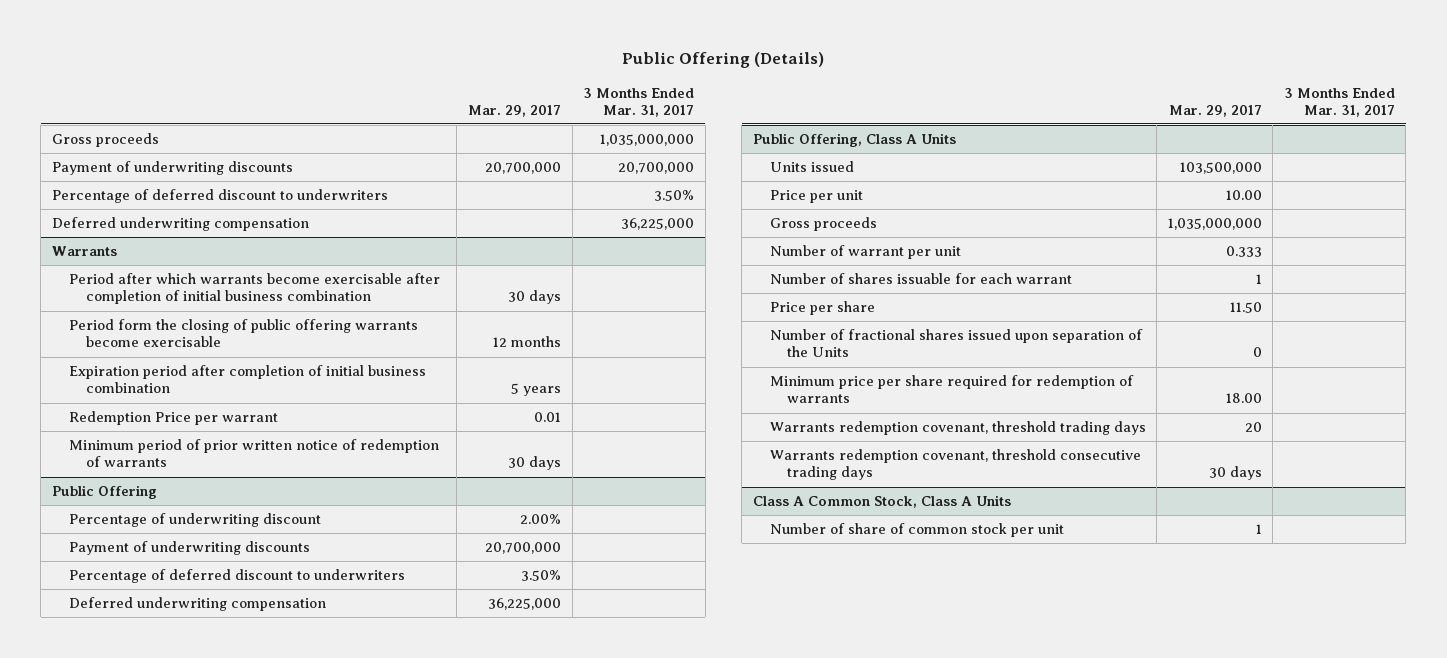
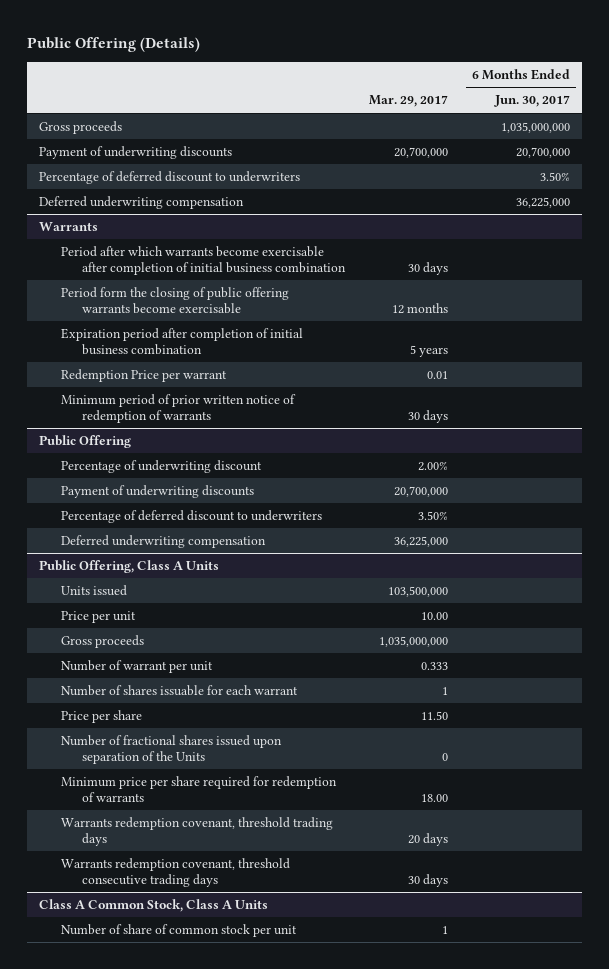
- | Mar. 29, 2017 | 3 Months Ended Mar. 31, 2017
+ | Mar. 29, 2017 | 6 Months Ended Jun. 30, 2017
@ Public Offering, Class A Units
- Warrants redemption covenant, threshold trading days | 20 |
+ Warrants redemption covenant, threshold trading days | 20 days |

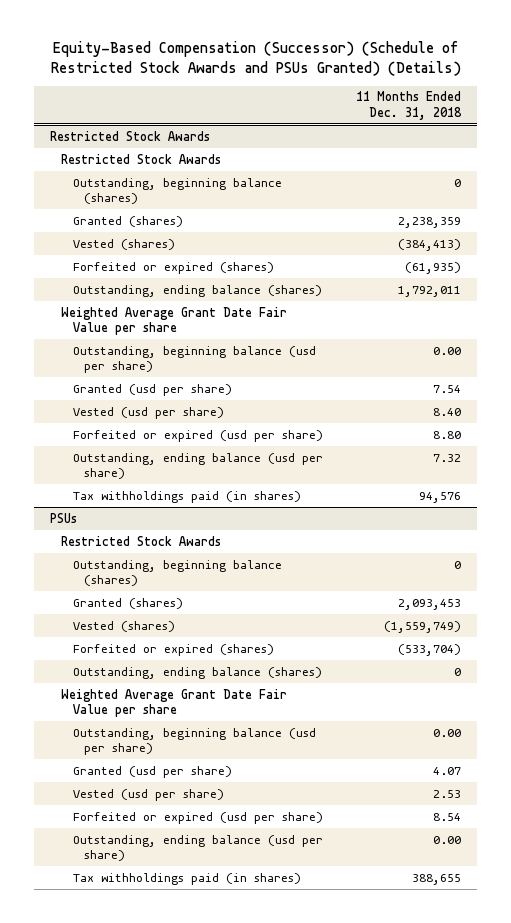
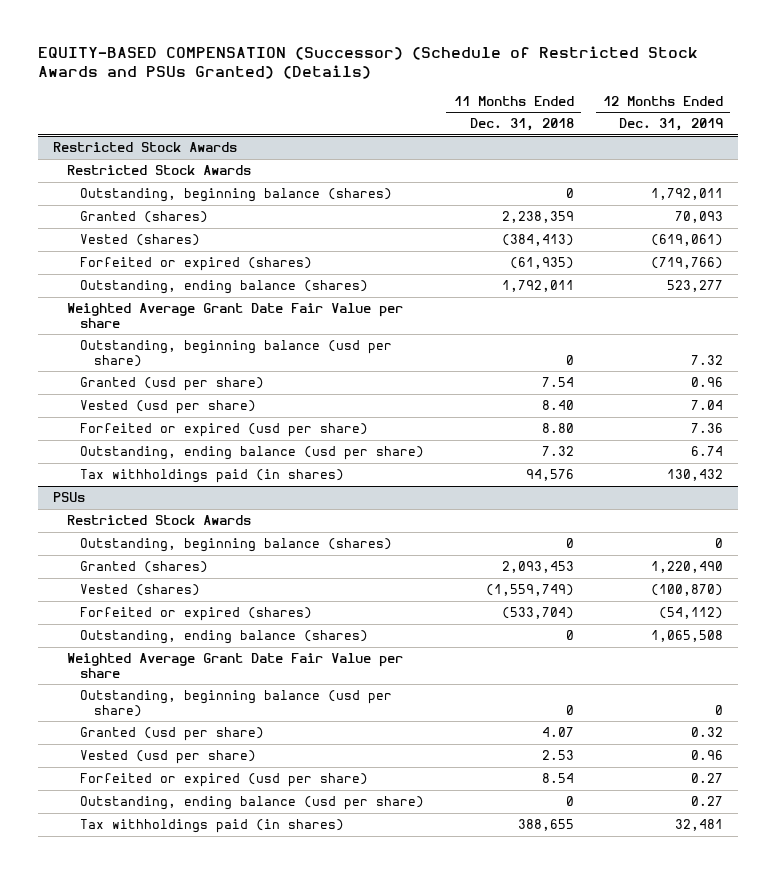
- Equity-Based Compensation (Successor) (Schedule of Restricted Stock Awards and PSUs Granted) (Details)
+ EQUITY-BASED COMPENSATION (Successor) (Schedule of Restricted Stock Awards and PSUs Granted) (Details)
- | 11 Months Ended Dec. 31, 2018
+ | 11 Months Ended Dec. 31, 2018 | 12 Months Ended Dec. 31, 2019
@ Restricted Stock Awards
- Outstanding, beginning balance (usd per share) | 0.00
+ Outstanding, beginning balance (usd per share) | 0 | 7.32
@ PSUs
- Outstanding, beginning balance (usd per share) | 0.00
+ Outstanding, beginning balance (usd per share) | 0 | 0
- Outstanding, ending balance (usd per share) | 0.00
+ Outstanding, ending balance (usd per share) | 0 | 0.27

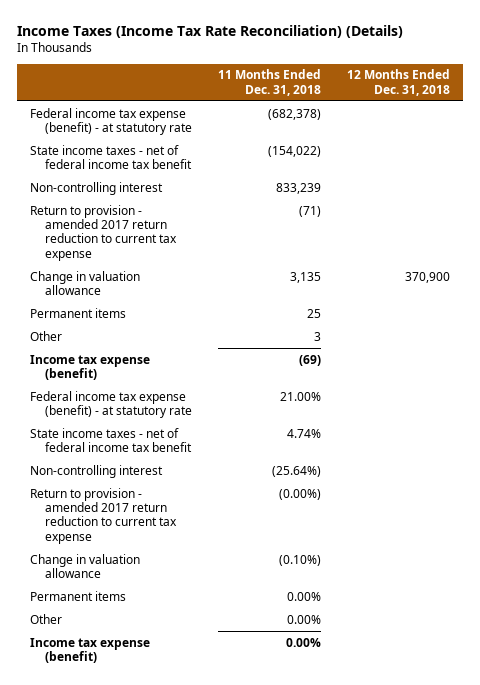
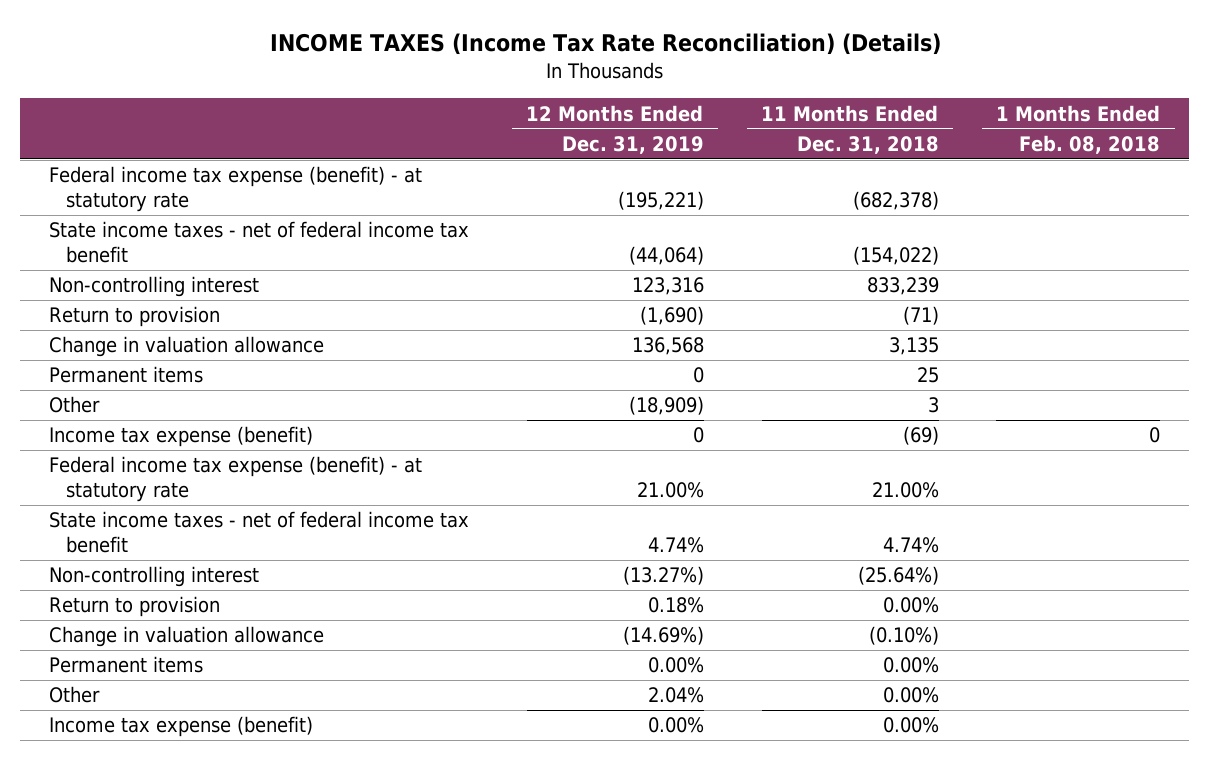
- Income Taxes (Income Tax Rate Reconciliation) (Details)
+ INCOME TAXES (Income Tax Rate Reconciliation) (Details)
- | 11 Months Ended Dec. 31, 2018 | 12 Months Ended Dec. 31, 2018
+ | 12 Months Ended Dec. 31, 2019 | 11 Months Ended Dec. 31, 2018 | 1 Months Ended Feb. 08, 2018
- Return to provision - amended 2017 return reduction to current tax expense | (71) |
+ Return to provision | (1,690) | (71) |
- Return to provision - amended 2017 return reduction to current tax expense | (0.00%) |
+ Return to provision | 0.18% | 0.00% |

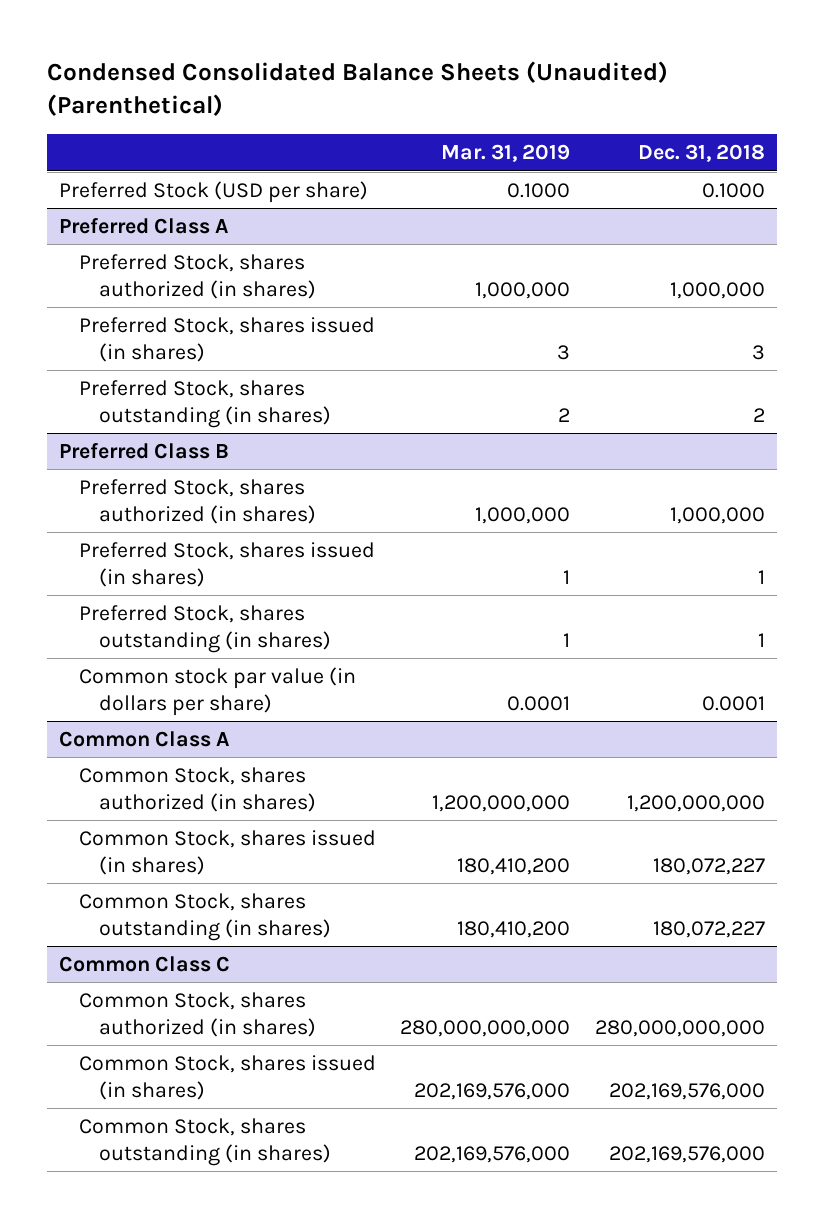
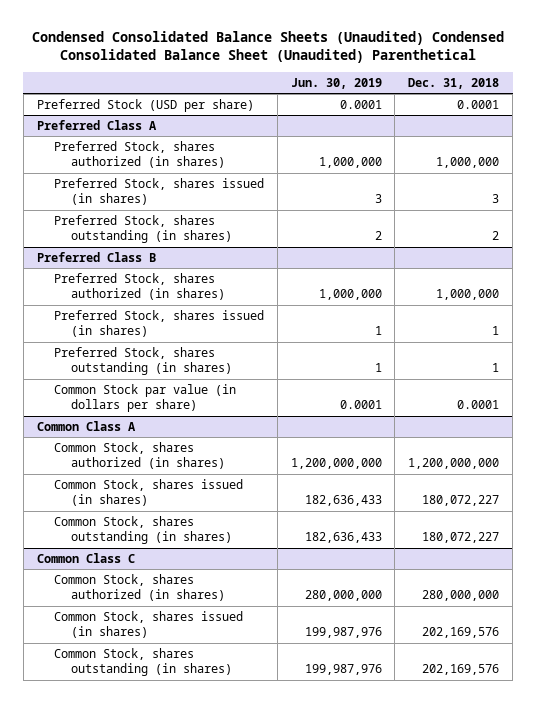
- Condensed Consolidated Balance Sheets (Unaudited) (Parenthetical)
+ Condensed Consolidated Balance Sheets (Unaudited) Condensed Consolidated Balance Sheet (Unaudited) Parenthetical
- | Mar. 31, 2019 | Dec. 31, 2018
+ | Jun. 30, 2019 | Dec. 31, 2018
- Preferred Stock (USD per share) | 0.1000 | 0.1000
+ Preferred Stock (USD per share) | 0.0001 | 0.0001
@ Preferred Class B
- Common stock par value (in dollars per share) | 0.0001 | 0.0001
+ Common Stock par value (in dollars per share) | 0.0001 | 0.0001
@ Common Class C
- Common Stock, shares authorized (in shares) | 280,000,000,000 | 280,000,000,000
- Common Stock, shares issued (in shares) | 202,169,576,000 | 202,169,576,000
- Common Stock, shares outstanding (in shares) | 202,169,576,000 | 202,169,576,000
+ Common Stock, shares authorized (in shares) | 280,000,000 | 280,000,000
+ Common Stock, shares issued (in shares) | 199,987,976 | 202,169,576
+ Common Stock, shares outstanding (in shares) | 199,987,976 | 202,169,576

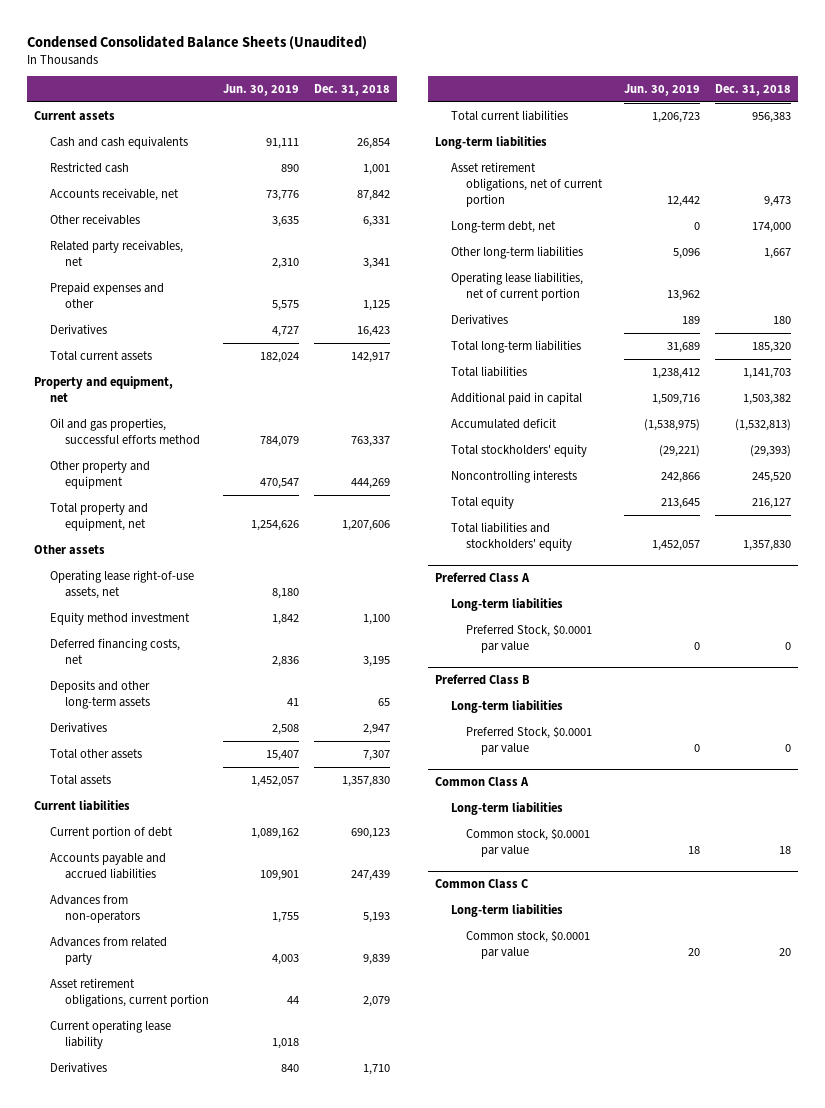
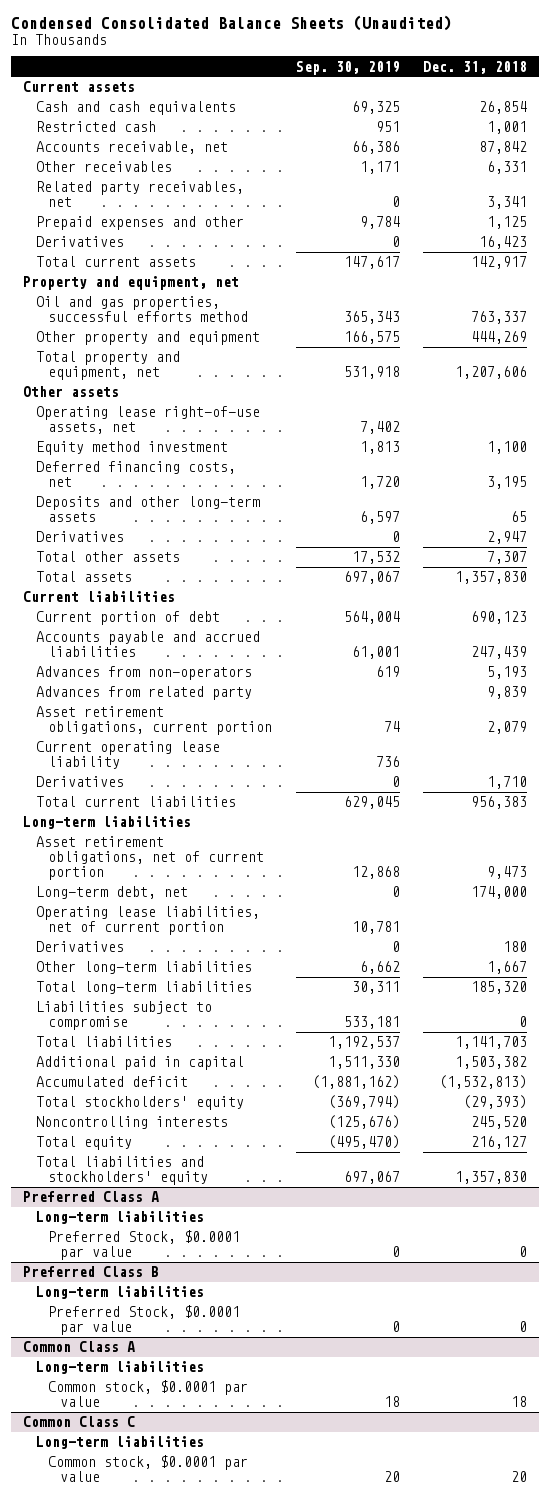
- | Jun. 30, 2019 | Dec. 31, 2018
+ | Sep. 30, 2019 | Dec. 31, 2018
moved down: Other long-term liabilities | 6,662 | 1,667
+ Liabilities subject to compromise | 533,181 | 0

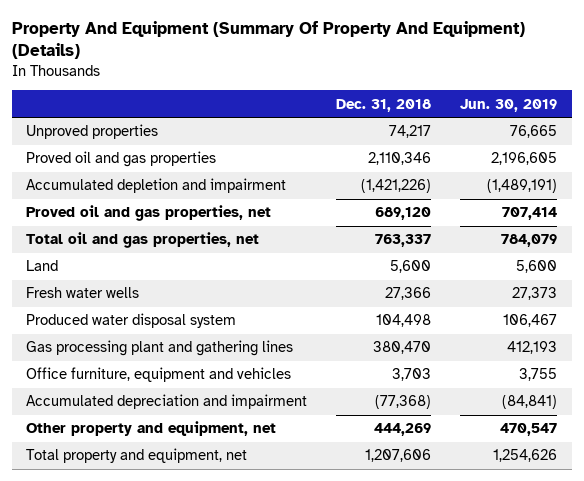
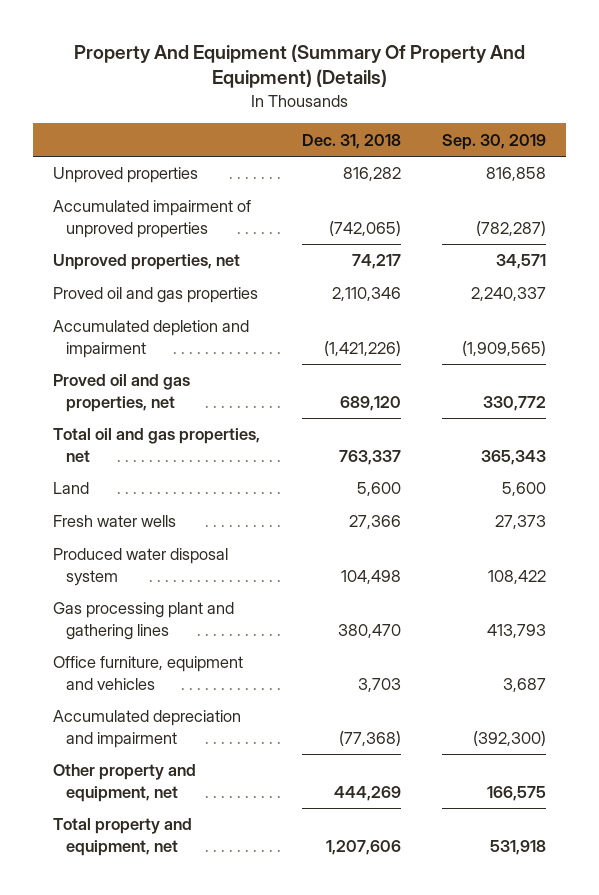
- | Dec. 31, 2018 | Jun. 30, 2019
+ | Dec. 31, 2018 | Sep. 30, 2019
- Unproved properties | 74,217 | 76,665
+ Unproved properties | 816,282 | 816,858
+ Accumulated impairment of unproved properties | (742,065) | (782,287)
+ Unproved properties, net | 74,217 | 34,571

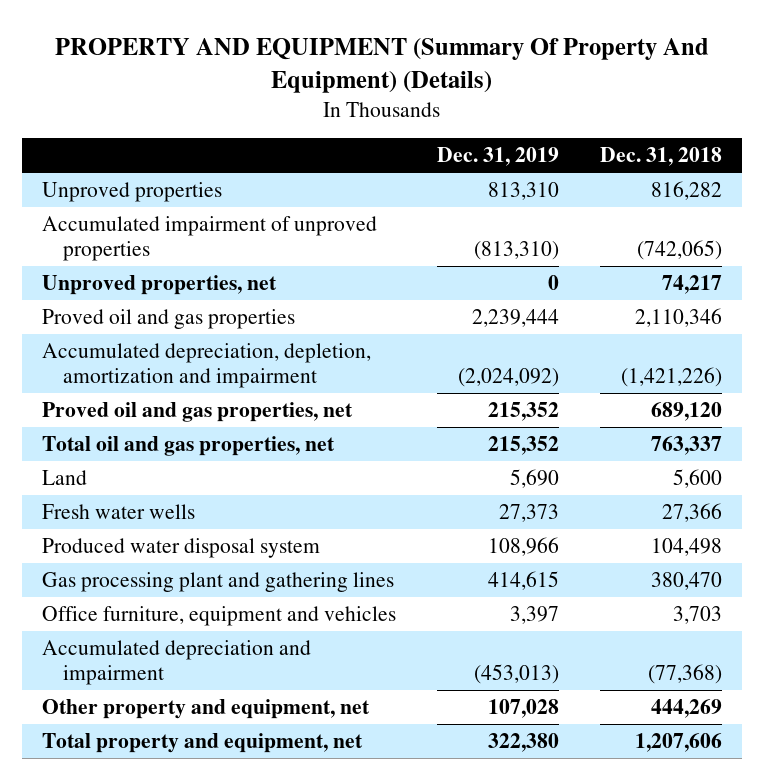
- Property And Equipment (Summary Of Property And Equipment) (Details)
+ PROPERTY AND EQUIPMENT (Summary Of Property And Equipment) (Details)
- | Dec. 31, 2018 | Sep. 30, 2019
+ | Dec. 31, 2019 | Dec. 31, 2018
- Accumulated depletion and impairment | (1,421,226) | (1,909,565)
+ Accumulated depreciation, depletion, amortization and impairment | (2,024,092) | (1,421,226)

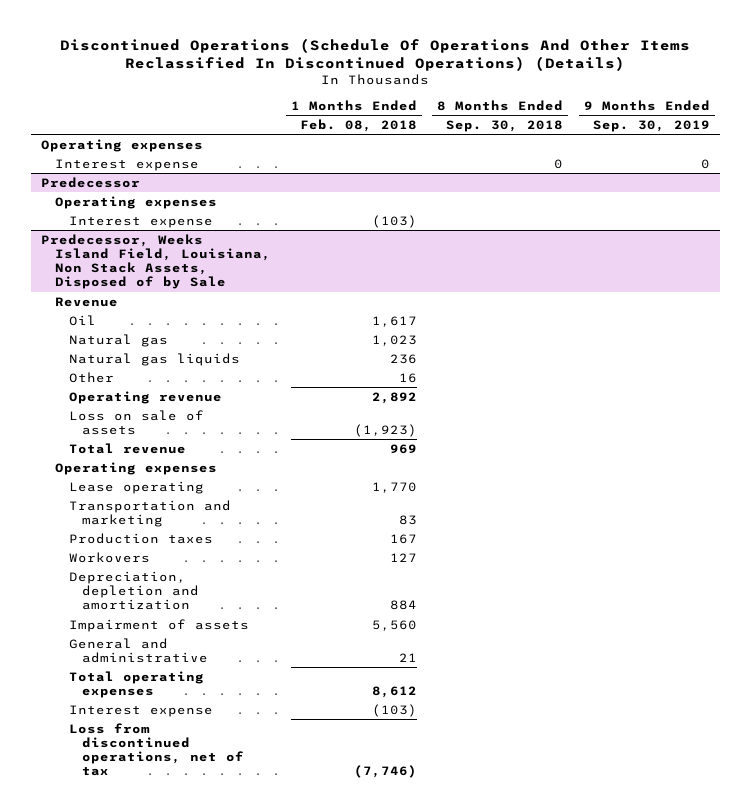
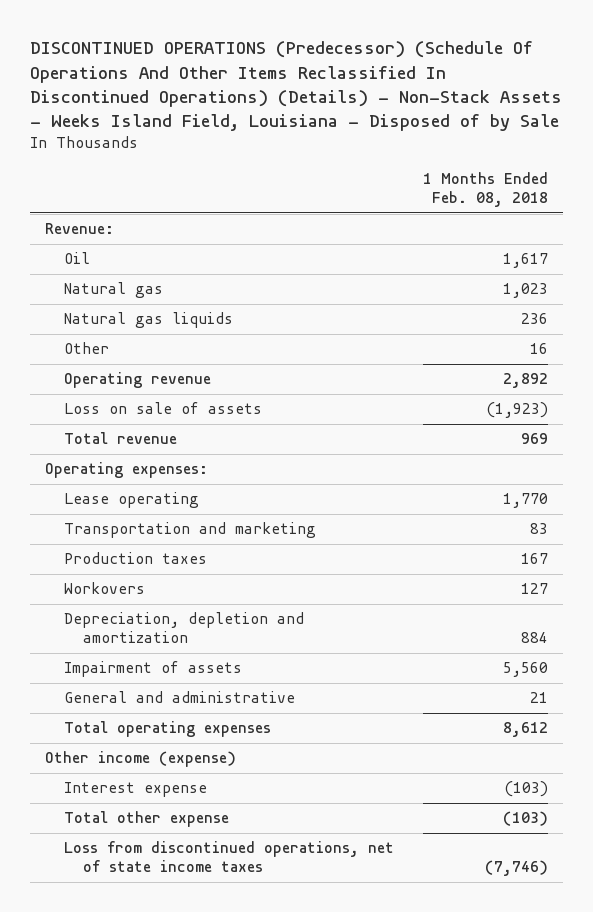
- Discontinued Operations (Schedule Of Operations And Other Items Reclassified In Discontinued Operations) (Details)
+ DISCONTINUED OPERATIONS (Predecessor) (Schedule Of Operations And Other Items Reclassified In Discontinued Operations) (Details) - Non-Stack Assets - Weeks Island Field, Louisiana - Disposed of by Sale
- | 1 Months Ended Feb. 08, 2018 | 8 Months Ended Sep. 30, 2018 | 9 Months Ended Sep. 30, 2019
+ | 1 Months Ended Feb. 08, 2018
- Operating expenses
- Interest expense | | 0 | 0
- Predecessor
- Operating expenses
- Interest expense | (103) | |
- Predecessor, Weeks Island Field, Louisiana, Non Stack Assets, Disposed of by Sale
- Revenue
+ Revenue:
- Operating expenses
+ Operating expenses:
+ Other income (expense)
- Loss from discontinued operations, net of tax | (7,746) | |
+ Total other expense | (103)
+ Loss from discontinued operations, net of state income taxes | (7,746)

